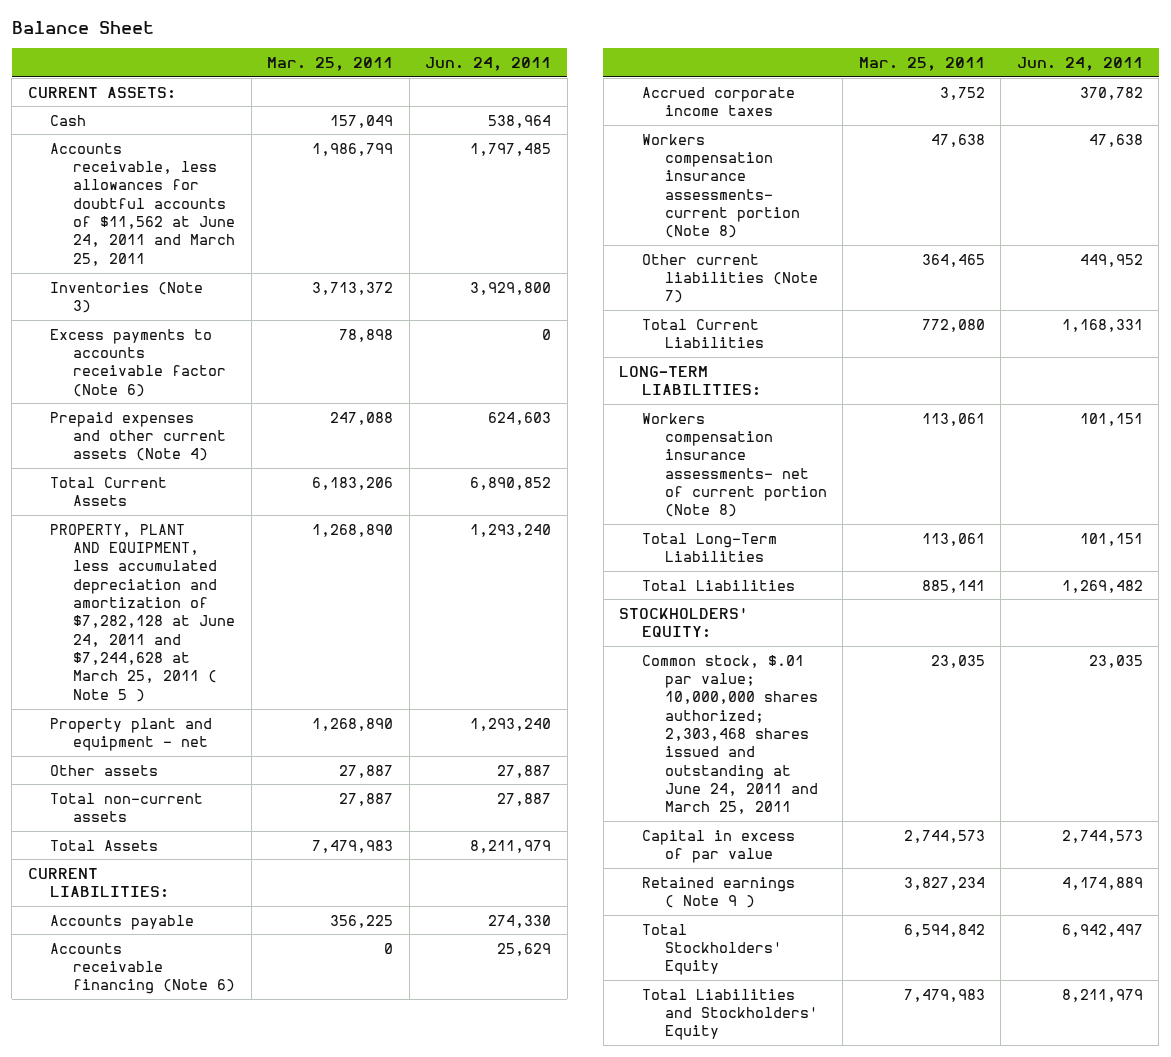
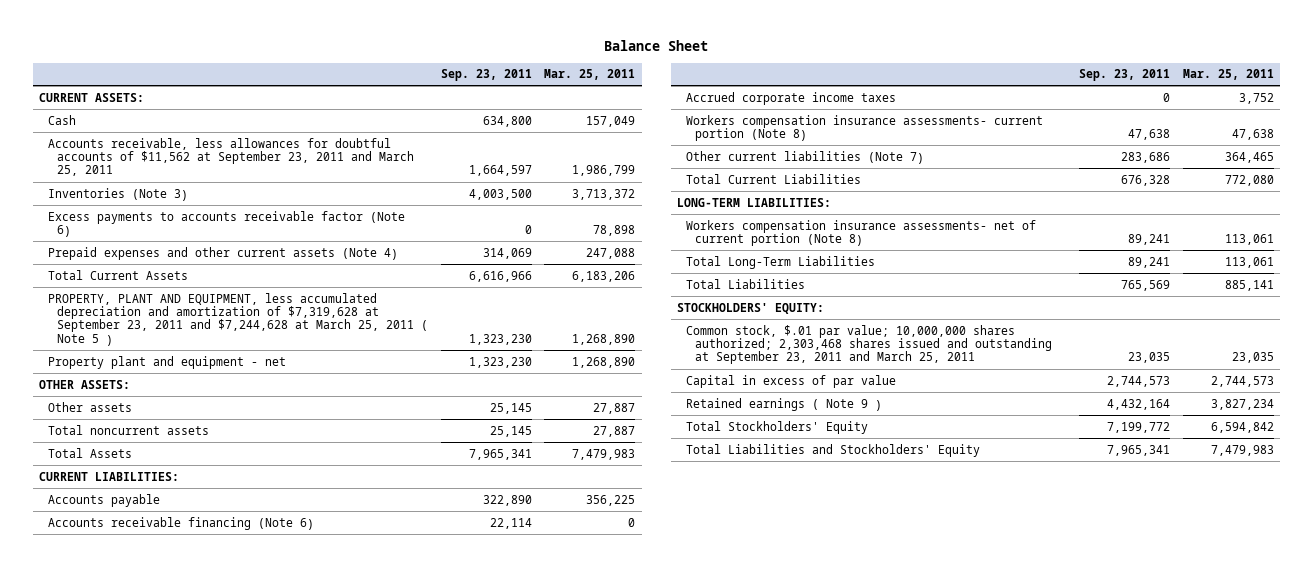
- | Mar. 25, 2011 | Jun. 24, 2011
+ | Sep. 23, 2011 | Mar. 25, 2011
- Accounts receivable, less allowances for doubtful accounts of $11,562 at June 24, 2011 and March 25, 2011 | 1,986,799 | 1,797,485
+ Accounts receivable, less allowances for doubtful accounts of $11,562 at September 23, 2011 and March 25, 2011 | 1,664,597 | 1,986,799
- PROPERTY, PLANT AND EQUIPMENT, less accumulated depreciation and amortization of $7,282,128 at June 24, 2011 and $7,244,628 at March 25, 2011 ( Note 5 ) | 1,268,890 | 1,293,240
+ PROPERTY, PLANT AND EQUIPMENT, less accumulated depreciation and amortization of $7,319,628 at September 23, 2011 and $7,244,628 at March 25, 2011 ( Note 5 ) | 1,323,230 | 1,268,890
+ OTHER ASSETS:
- Total non-current assets | 27,887 | 27,887
+ Total noncurrent assets | 25,145 | 27,887
- Common stock, $.01 par value; 10,000,000 shares authorized; 2,303,468 shares issued and outstanding at June 24, 2011 and March 25, 2011 | 23,035 | 23,035
+ Common stock, $.01 par value; 10,000,000 shares authorized; 2,303,468 shares issued and outstanding at September 23, 2011 and March 25, 2011 | 23,035 | 23,035

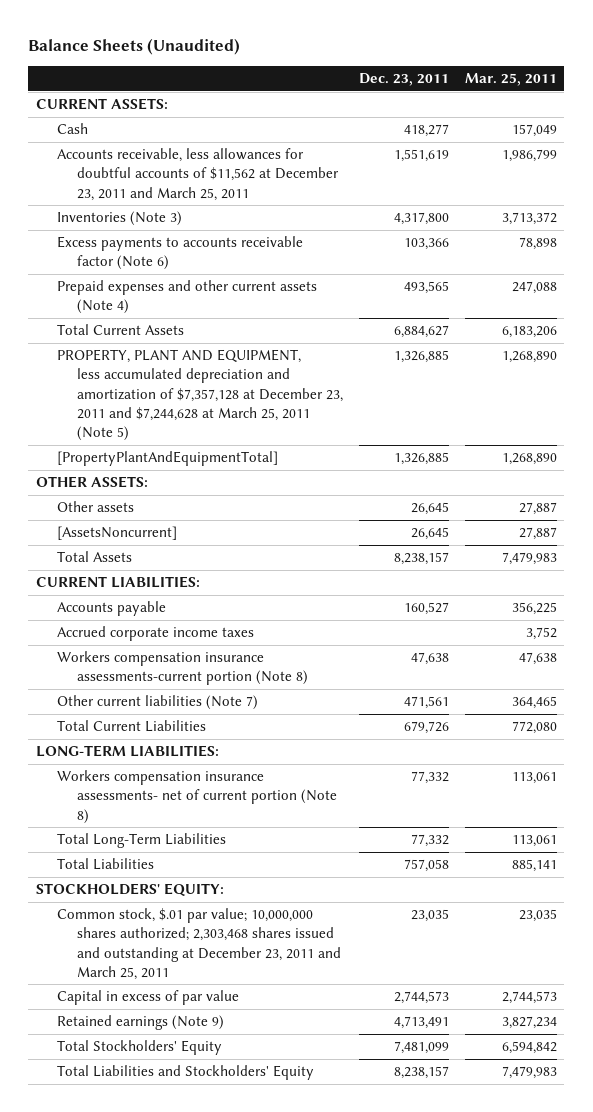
- Balance Sheet
+ Balance Sheets (Unaudited)
- | Sep. 23, 2011 | Mar. 25, 2011
+ | Dec. 23, 2011 | Mar. 25, 2011
- Accounts receivable, less allowances for doubtful accounts of $11,562 at September 23, 2011 and March 25, 2011 | 1,664,597 | 1,986,799
+ Accounts receivable, less allowances for doubtful accounts of $11,562 at December 23, 2011 and March 25, 2011 | 1,551,619 | 1,986,799
- PROPERTY, PLANT AND EQUIPMENT, less accumulated depreciation and amortization of $7,319,628 at September 23, 2011 and $7,244,628 at March 25, 2011 ( Note 5 ) | 1,323,230 | 1,268,890
- Property plant and equipment - net | 1,323,230 | 1,268,890
+ PROPERTY, PLANT AND EQUIPMENT, less accumulated depreciation and amortization of $7,357,128 at December 23, 2011 and $7,244,628 at March 25, 2011 (Note 5) | 1,326,885 | 1,268,890
+ [PropertyPlantAndEquipmentTotal] | 1,326,885 | 1,268,890
- Total noncurrent assets | 25,145 | 27,887
+ [AssetsNoncurrent] | 26,645 | 27,887
- Accounts receivable financing (Note 6) | 22,114 | 0
- Workers compensation insurance assessments- current portion (Note 8) | 47,638 | 47,638
+ Workers compensation insurance assessments-current portion (Note 8) | 47,638 | 47,638
- Common stock, $.01 par value; 10,000,000 shares authorized; 2,303,468 shares issued and outstanding at September 23, 2011 and March 25, 2011 | 23,035 | 23,035
+ Common stock, $.01 par value; 10,000,000 shares authorized; 2,303,468 shares issued and outstanding at December 23, 2011 and March 25, 2011 | 23,035 | 23,035
- Retained earnings ( Note 9 ) | 4,432,164 | 3,827,234
+ Retained earnings (Note 9) | 4,713,491 | 3,827,234

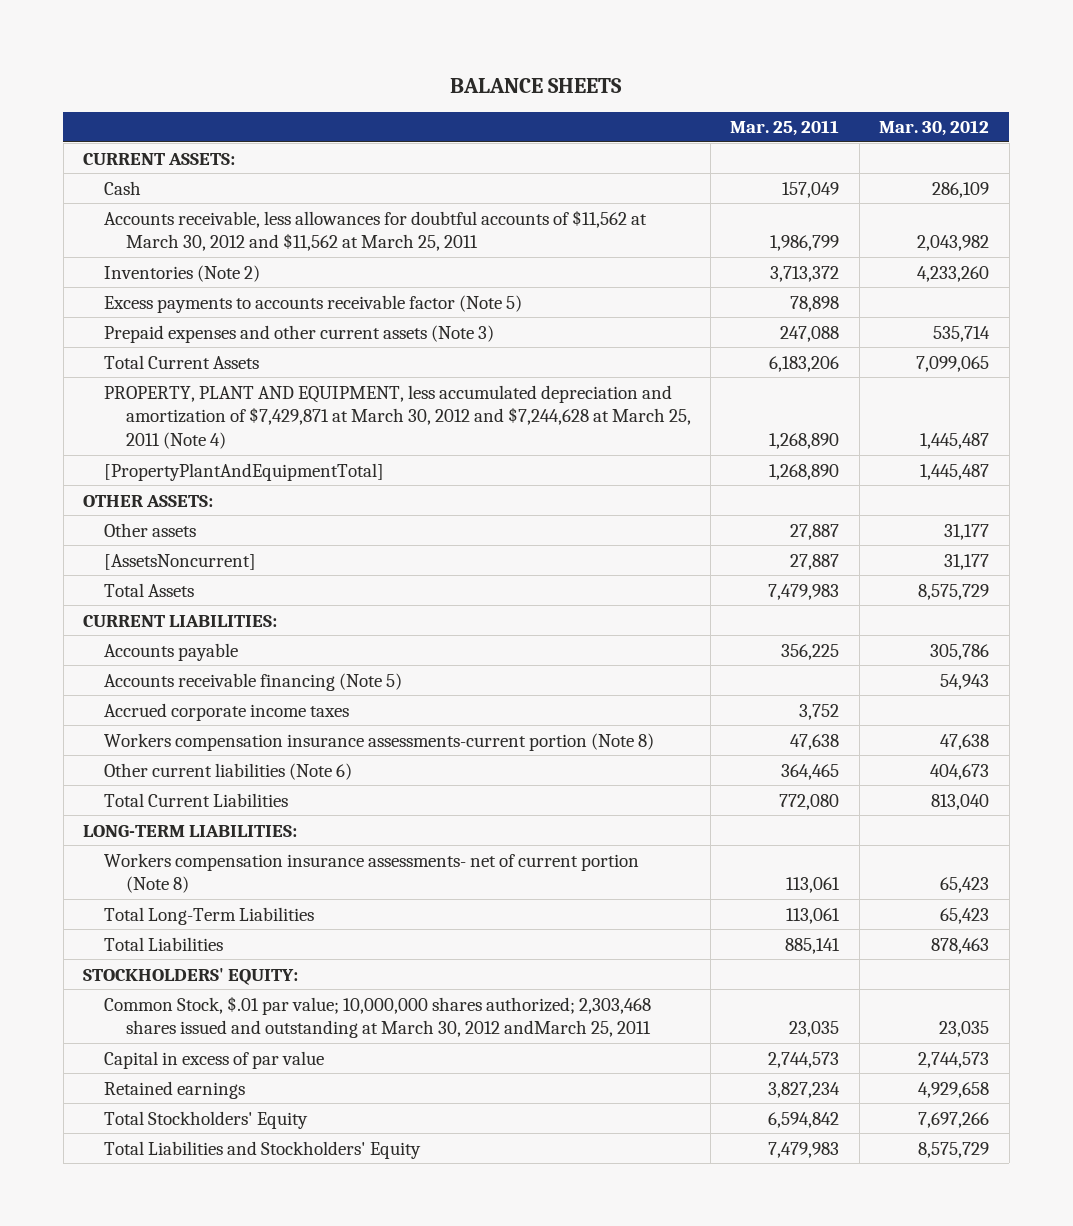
- Balance Sheets (Unaudited)
+ BALANCE SHEETS
- | Dec. 23, 2011 | Mar. 25, 2011
+ | Mar. 25, 2011 | Mar. 30, 2012
- Accounts receivable, less allowances for doubtful accounts of $11,562 at December 23, 2011 and March 25, 2011 | 1,551,619 | 1,986,799
- Inventories (Note 3) | 4,317,800 | 3,713,372
- Excess payments to accounts receivable factor (Note 6) | 103,366 | 78,898
- Prepaid expenses and other current assets (Note 4) | 493,565 | 247,088
+ Accounts receivable, less allowances for doubtful accounts of $11,562 at March 30, 2012 and $11,562 at March 25, 2011 | 1,986,799 | 2,043,982
+ Inventories (Note 2) | 3,713,372 | 4,233,260
+ Excess payments to accounts receivable factor (Note 5) | 78,898 |
+ Prepaid expenses and other current assets (Note 3) | 247,088 | 535,714
- PROPERTY, PLANT AND EQUIPMENT, less accumulated depreciation and amortization of $7,357,128 at December 23, 2011 and $7,244,628 at March 25, 2011 (Note 5) | 1,326,885 | 1,268,890
+ PROPERTY, PLANT AND EQUIPMENT, less accumulated depreciation and amortization of $7,429,871 at March 30, 2012 and $7,244,628 at March 25, 2011 (Note 4) | 1,268,890 | 1,445,487
+ Accounts receivable financing (Note 5) | | 54,943
- Other current liabilities (Note 7) | 471,561 | 364,465
+ Other current liabilities (Note 6) | 364,465 | 404,673
- Common stock, $.01 par value; 10,000,000 shares authorized; 2,303,468 shares issued and outstanding at December 23, 2011 and March 25, 2011 | 23,035 | 23,035
+ Common Stock, $.01 par value; 10,000,000 shares authorized; 2,303,468 shares issued and outstanding at March 30, 2012 andMarch 25, 2011 | 23,035 | 23,035
- Retained earnings (Note 9) | 4,713,491 | 3,827,234
+ Retained earnings | 3,827,234 | 4,929,658

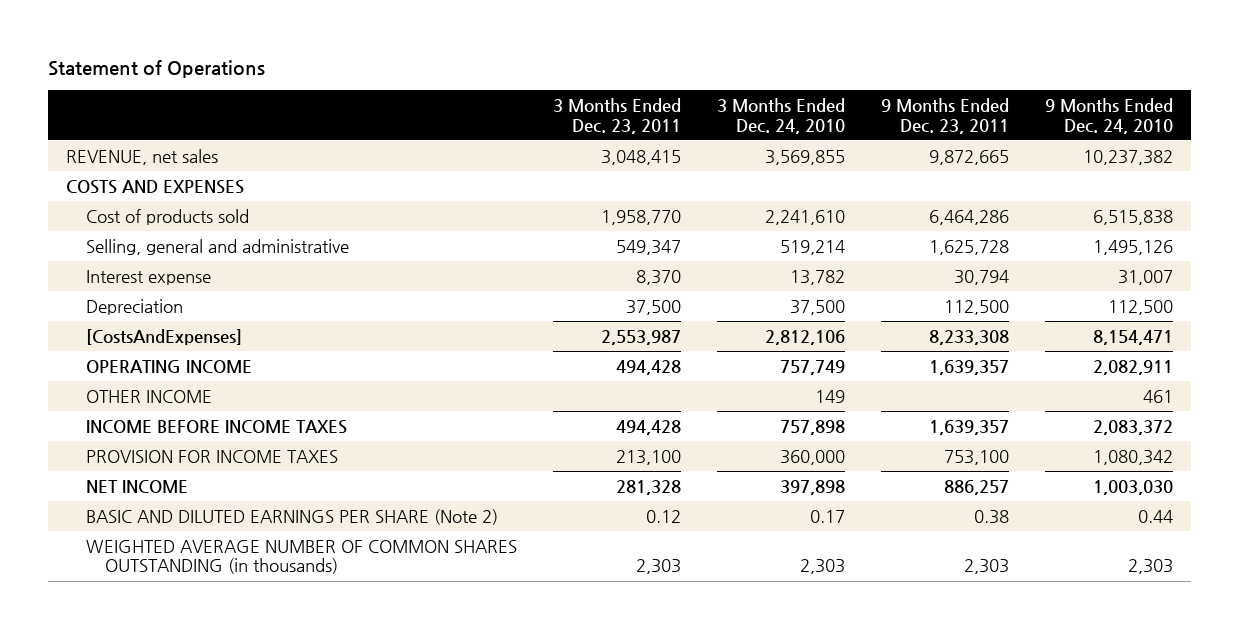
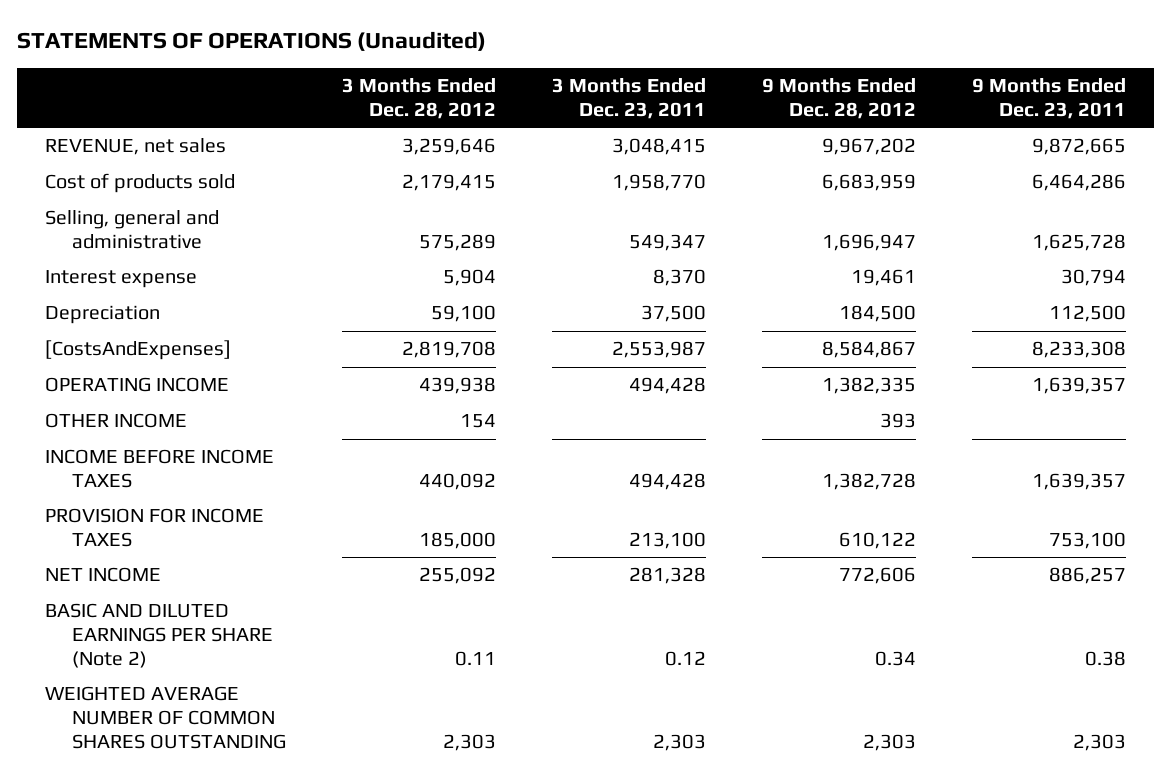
- Statement of Operations
+ STATEMENTS OF OPERATIONS (Unaudited)
- | 3 Months Ended Dec. 23, 2011 | 3 Months Ended Dec. 24, 2010 | 9 Months Ended Dec. 23, 2011 | 9 Months Ended Dec. 24, 2010
+ | 3 Months Ended Dec. 28, 2012 | 3 Months Ended Dec. 23, 2011 | 9 Months Ended Dec. 28, 2012 | 9 Months Ended Dec. 23, 2011
- COSTS AND EXPENSES
- WEIGHTED AVERAGE NUMBER OF COMMON SHARES OUTSTANDING (in thousands) | 2,303 | 2,303 | 2,303 | 2,303
+ WEIGHTED AVERAGE NUMBER OF COMMON SHARES OUTSTANDING | 2,303 | 2,303 | 2,303 | 2,303

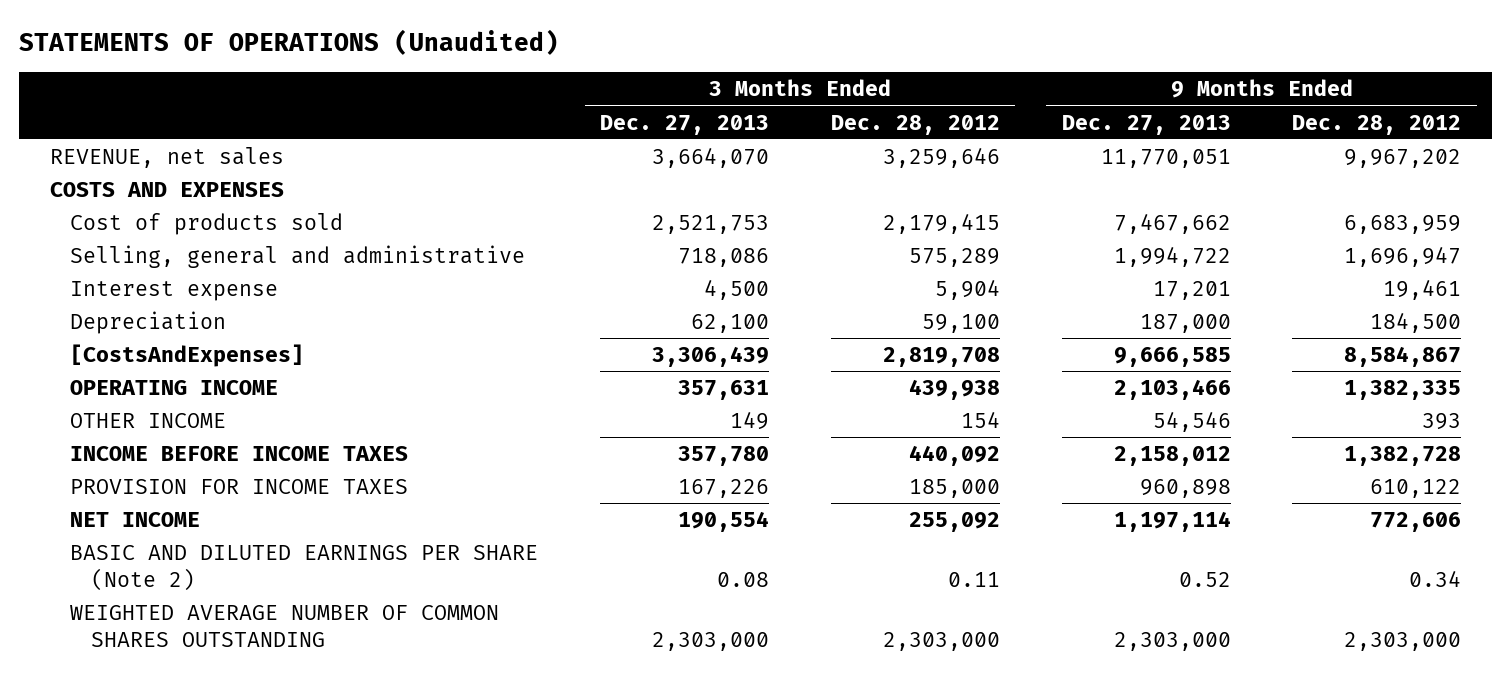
- | 3 Months Ended Dec. 28, 2012 | 3 Months Ended Dec. 23, 2011 | 9 Months Ended Dec. 28, 2012 | 9 Months Ended Dec. 23, 2011
+ | 3 Months Ended Dec. 27, 2013 | 3 Months Ended Dec. 28, 2012 | 9 Months Ended Dec. 27, 2013 | 9 Months Ended Dec. 28, 2012
+ COSTS AND EXPENSES
- WEIGHTED AVERAGE NUMBER OF COMMON SHARES OUTSTANDING | 2,303 | 2,303 | 2,303 | 2,303
+ WEIGHTED AVERAGE NUMBER OF COMMON SHARES OUTSTANDING | 2,303,000 | 2,303,000 | 2,303,000 | 2,303,000

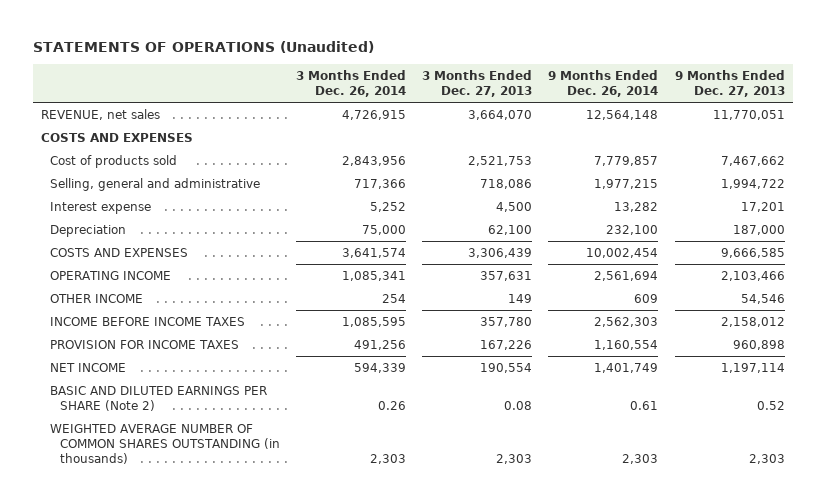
- | 3 Months Ended Dec. 27, 2013 | 3 Months Ended Dec. 28, 2012 | 9 Months Ended Dec. 27, 2013 | 9 Months Ended Dec. 28, 2012
+ | 3 Months Ended Dec. 26, 2014 | 3 Months Ended Dec. 27, 2013 | 9 Months Ended Dec. 26, 2014 | 9 Months Ended Dec. 27, 2013
- [CostsAndExpenses] | 3,306,439 | 2,819,708 | 9,666,585 | 8,584,867
+ COSTS AND EXPENSES | 3,641,574 | 3,306,439 | 10,002,454 | 9,666,585
- WEIGHTED AVERAGE NUMBER OF COMMON SHARES OUTSTANDING | 2,303,000 | 2,303,000 | 2,303,000 | 2,303,000
+ WEIGHTED AVERAGE NUMBER OF COMMON SHARES OUTSTANDING (in thousands) | 2,303 | 2,303 | 2,303 | 2,303

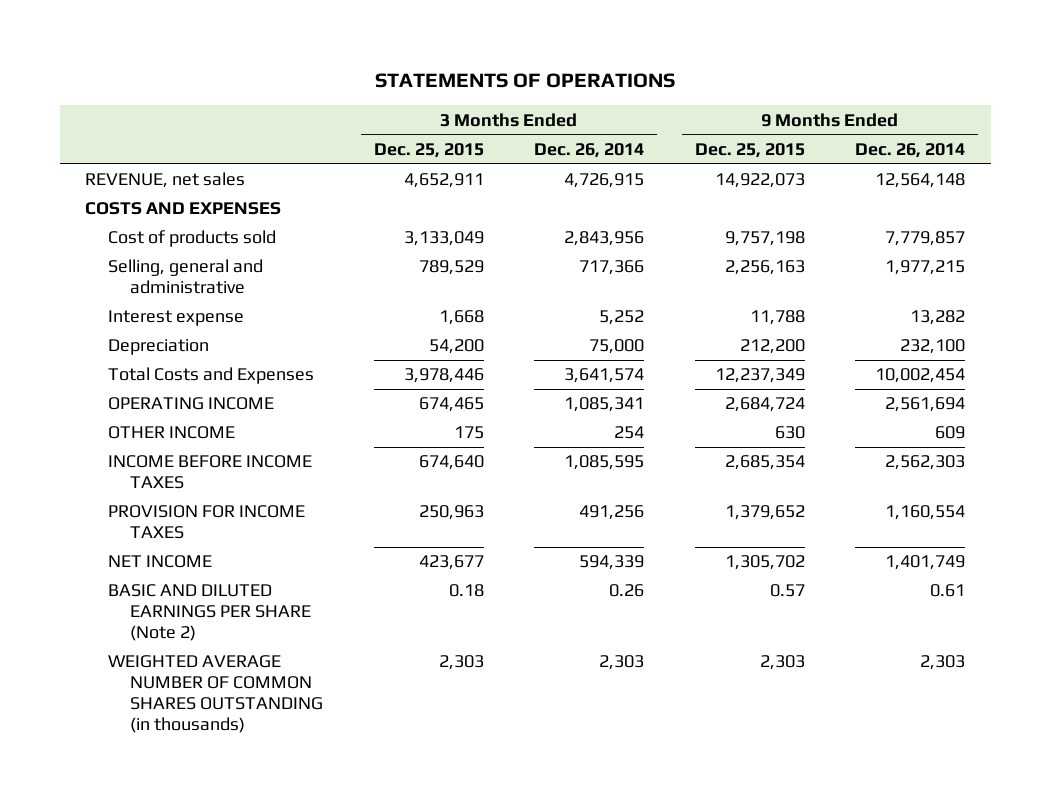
- STATEMENTS OF OPERATIONS (Unaudited)
+ STATEMENTS OF OPERATIONS
- | 3 Months Ended Dec. 26, 2014 | 3 Months Ended Dec. 27, 2013 | 9 Months Ended Dec. 26, 2014 | 9 Months Ended Dec. 27, 2013
+ | 3 Months Ended Dec. 25, 2015 | 3 Months Ended Dec. 26, 2014 | 9 Months Ended Dec. 25, 2015 | 9 Months Ended Dec. 26, 2014
- COSTS AND EXPENSES | 3,641,574 | 3,306,439 | 10,002,454 | 9,666,585
+ Total Costs and Expenses | 3,978,446 | 3,641,574 | 12,237,349 | 10,002,454

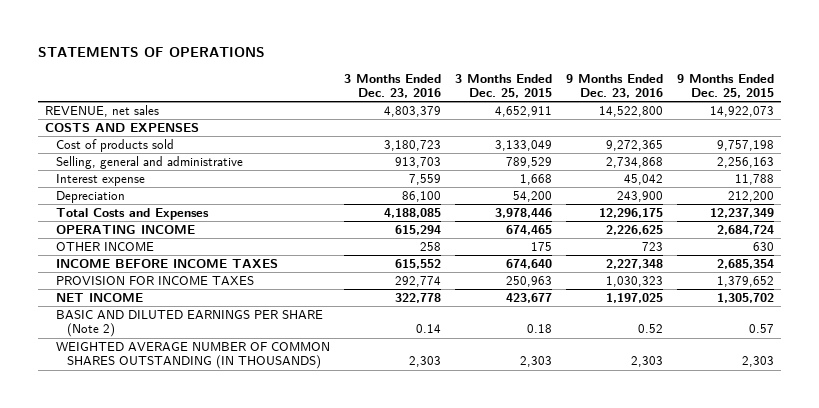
- | 3 Months Ended Dec. 25, 2015 | 3 Months Ended Dec. 26, 2014 | 9 Months Ended Dec. 25, 2015 | 9 Months Ended Dec. 26, 2014
+ | 3 Months Ended Dec. 23, 2016 | 3 Months Ended Dec. 25, 2015 | 9 Months Ended Dec. 23, 2016 | 9 Months Ended Dec. 25, 2015
- WEIGHTED AVERAGE NUMBER OF COMMON SHARES OUTSTANDING (in thousands) | 2,303 | 2,303 | 2,303 | 2,303
+ WEIGHTED AVERAGE NUMBER OF COMMON SHARES OUTSTANDING (IN THOUSANDS) | 2,303 | 2,303 | 2,303 | 2,303

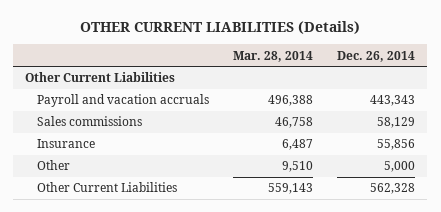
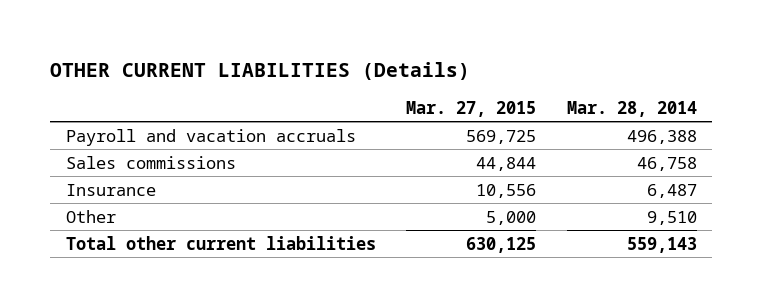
- | Mar. 28, 2014 | Dec. 26, 2014
+ | Mar. 27, 2015 | Mar. 28, 2014
- Other Current Liabilities
- Other Current Liabilities | 559,143 | 562,328
+ Total other current liabilities | 630,125 | 559,143

